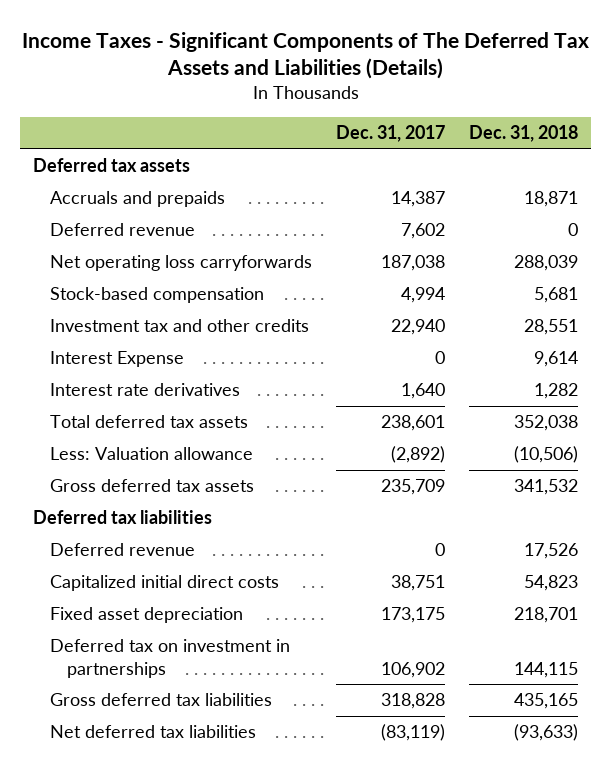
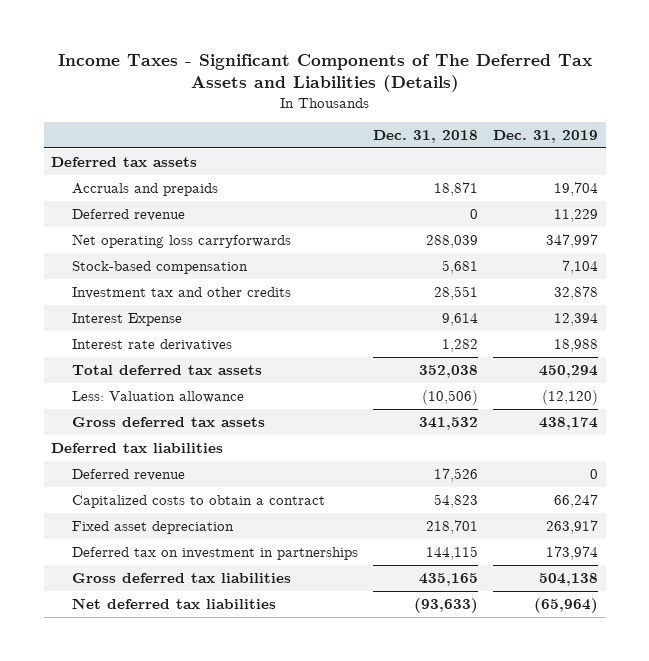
- | Dec. 31, 2017 | Dec. 31, 2018
+ | Dec. 31, 2018 | Dec. 31, 2019
- Capitalized initial direct costs | 38,751 | 54,823
+ Capitalized costs to obtain a contract | 54,823 | 66,247

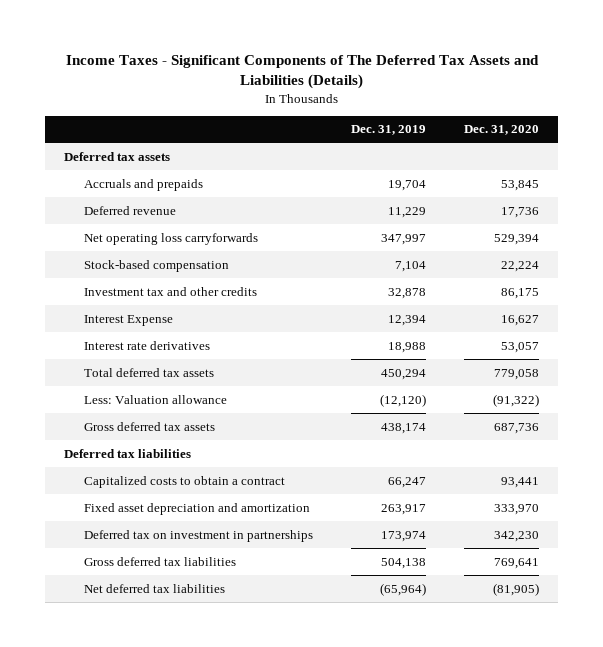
- | Dec. 31, 2018 | Dec. 31, 2019
+ | Dec. 31, 2019 | Dec. 31, 2020
- Deferred revenue | 17,526 | 0
- Fixed asset depreciation | 218,701 | 263,917
+ Fixed asset depreciation and amortization | 263,917 | 333,970

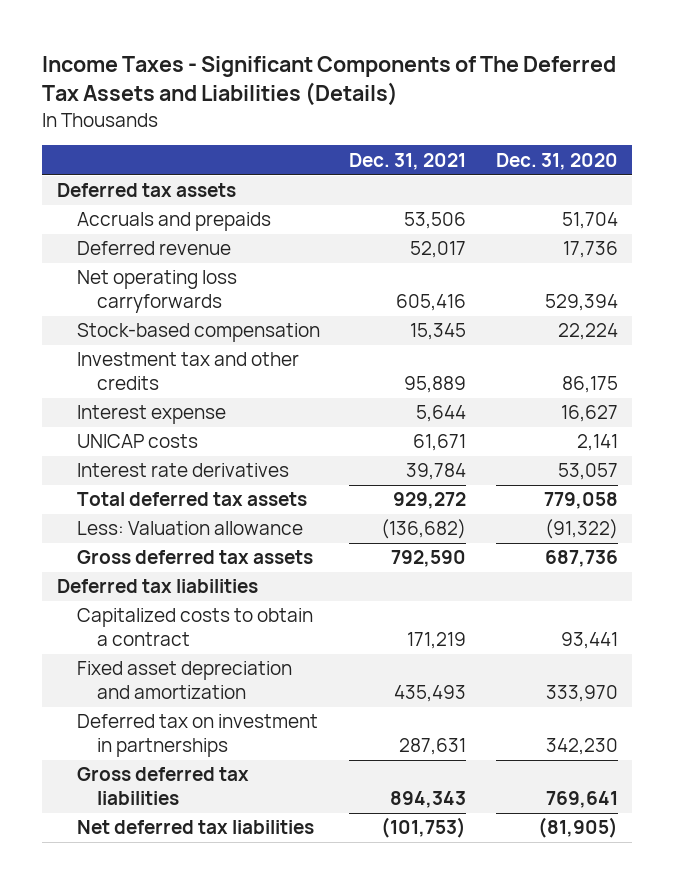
- | Dec. 31, 2019 | Dec. 31, 2020
+ | Dec. 31, 2021 | Dec. 31, 2020
- Accruals and prepaids | 19,704 | 53,845
+ Accruals and prepaids | 53,506 | 51,704
- Interest Expense | 12,394 | 16,627
+ Interest expense | 5,644 | 16,627
+ UNICAP costs | 61,671 | 2,141

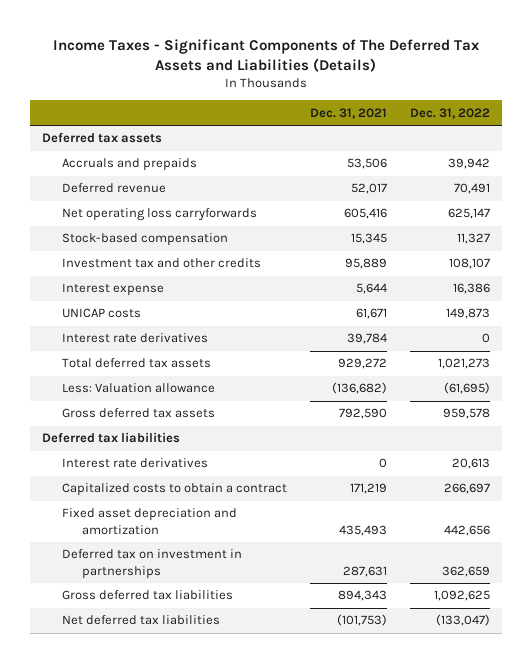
- | Dec. 31, 2021 | Dec. 31, 2020
+ | Dec. 31, 2021 | Dec. 31, 2022
+ Interest rate derivatives | 0 | 20,613

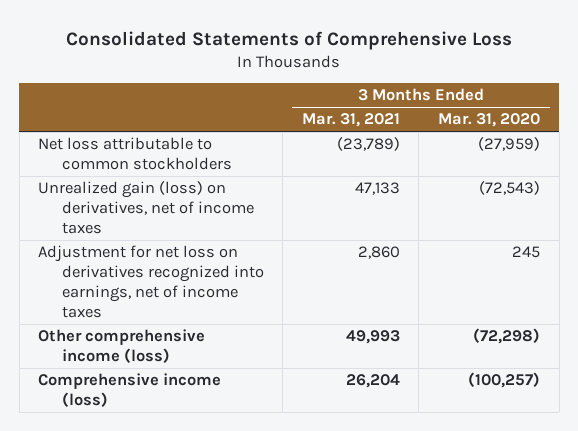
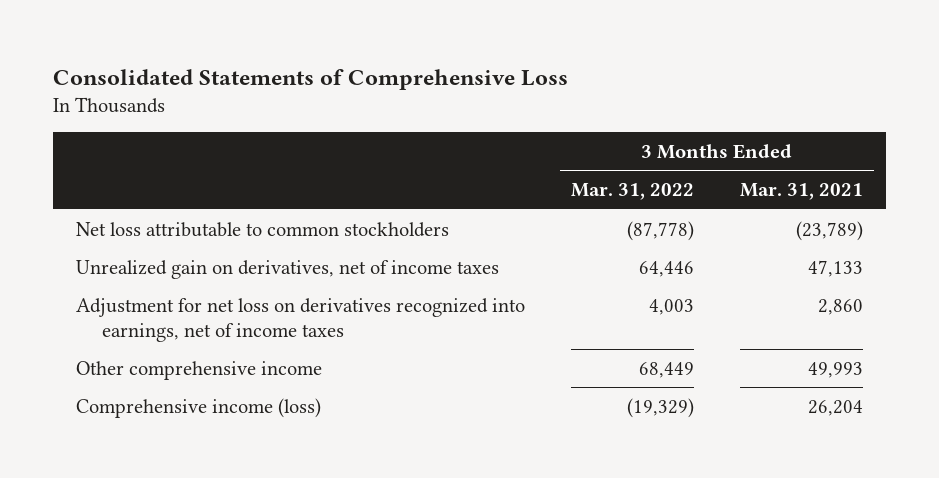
- | 3 Months Ended Mar. 31, 2021 | 3 Months Ended Mar. 31, 2020
+ | 3 Months Ended Mar. 31, 2022 | 3 Months Ended Mar. 31, 2021
- Unrealized gain (loss) on derivatives, net of income taxes | 47,133 | (72,543)
+ Unrealized gain on derivatives, net of income taxes | 64,446 | 47,133
- Other comprehensive income (loss) | 49,993 | (72,298)
+ Other comprehensive income | 68,449 | 49,993

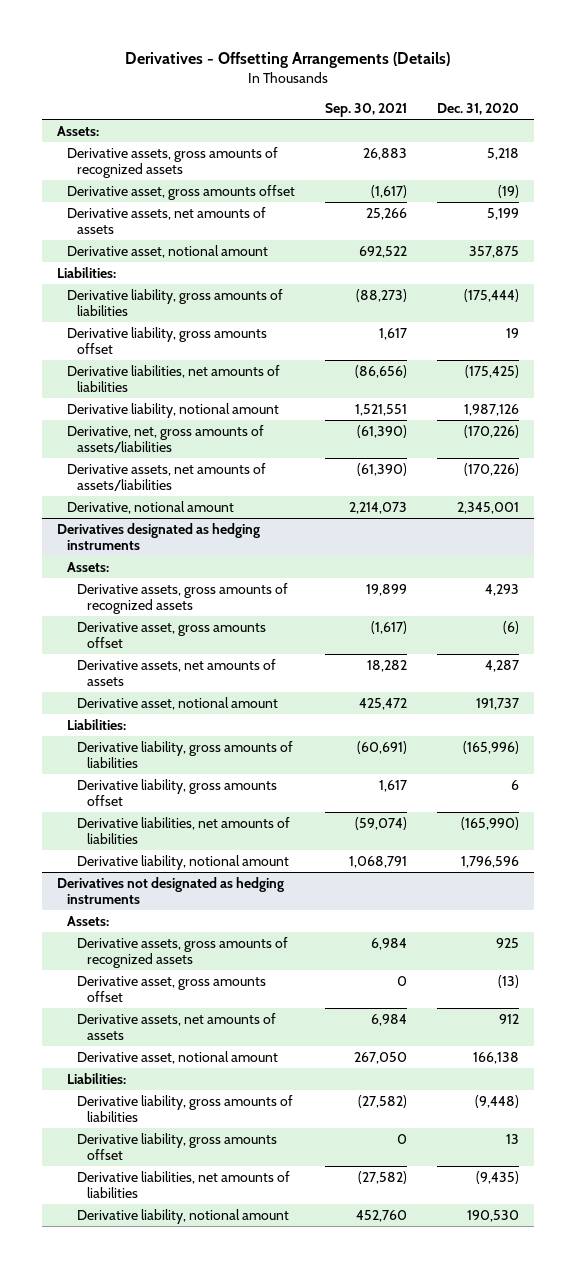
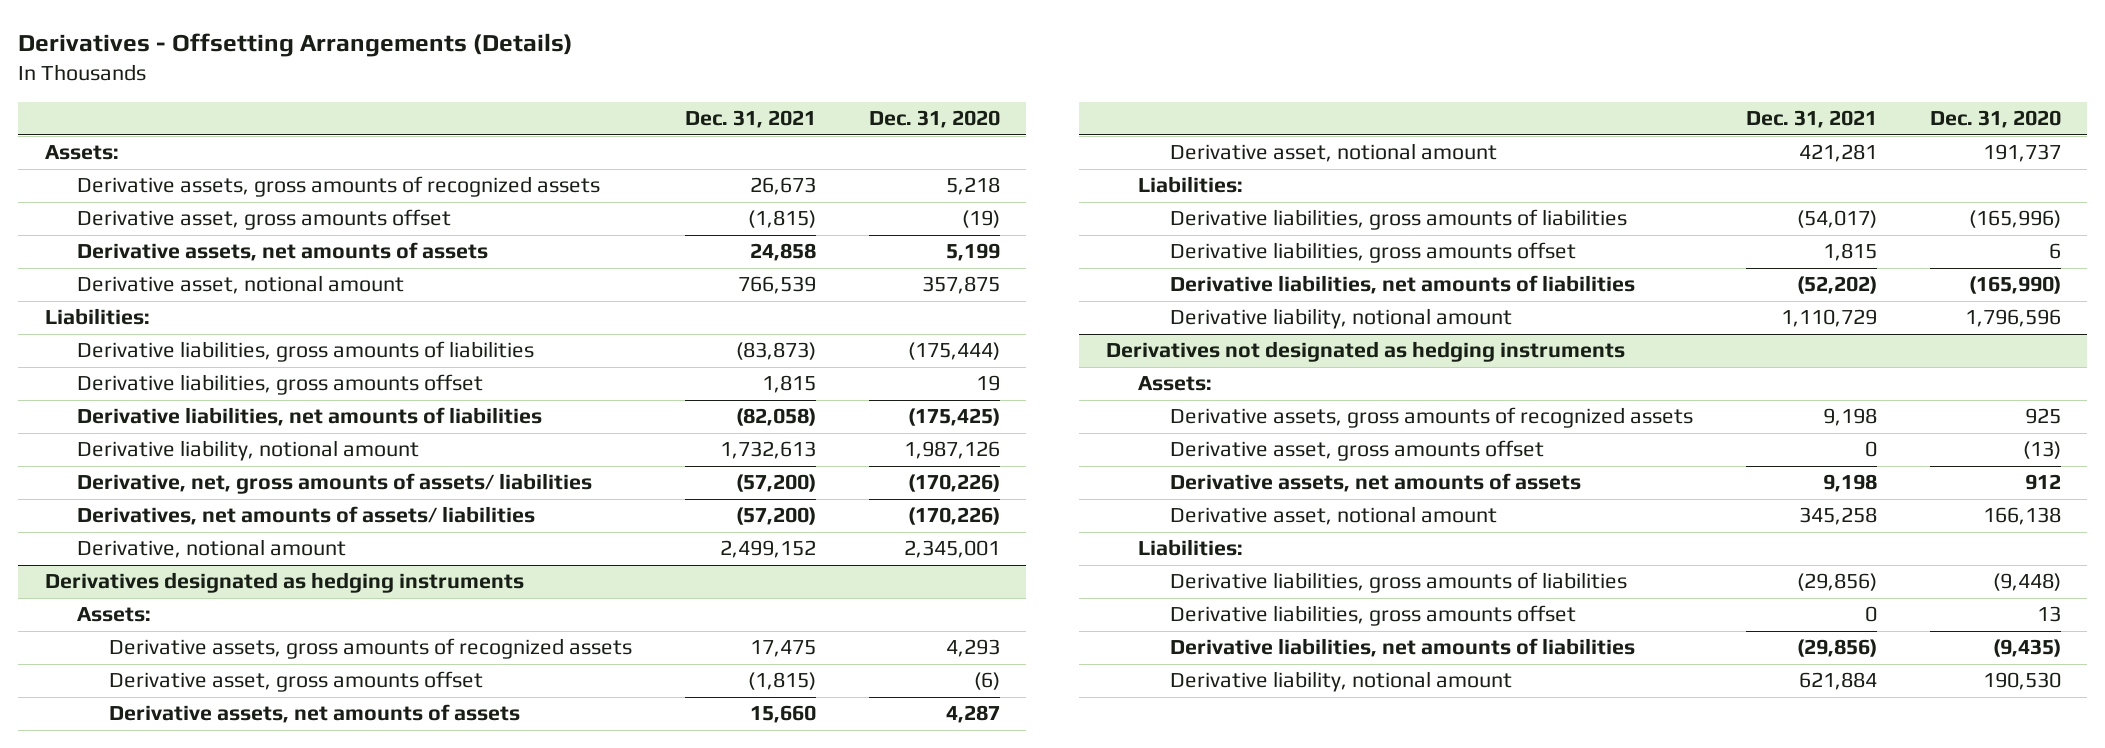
- | Sep. 30, 2021 | Dec. 31, 2020
+ | Dec. 31, 2021 | Dec. 31, 2020
- Derivative liability, gross amounts of liabilities | (88,273) | (175,444)
- Derivative liability, gross amounts offset | 1,617 | 19
+ Derivative liabilities, gross amounts of liabilities | (83,873) | (175,444)
+ Derivative liabilities, gross amounts offset | 1,815 | 19
- Derivative, net, gross amounts of assets/liabilities | (61,390) | (170,226)
- Derivative assets, net amounts of assets/liabilities | (61,390) | (170,226)
+ Derivative, net, gross amounts of assets/ liabilities | (57,200) | (170,226)
+ Derivatives, net amounts of assets/ liabilities | (57,200) | (170,226)
@ Derivatives designated as hedging instruments
- Derivative liability, gross amounts of liabilities | (60,691) | (165,996)
- Derivative liability, gross amounts offset | 1,617 | 6
+ Derivative liabilities, gross amounts of liabilities | (54,017) | (165,996)
+ Derivative liabilities, gross amounts offset | 1,815 | 6
@ Derivatives not designated as hedging instruments
- Derivative liability, gross amounts of liabilities | (27,582) | (9,448)
- Derivative liability, gross amounts offset | 0 | 13
+ Derivative liabilities, gross amounts of liabilities | (29,856) | (9,448)
+ Derivative liabilities, gross amounts offset | 0 | 13

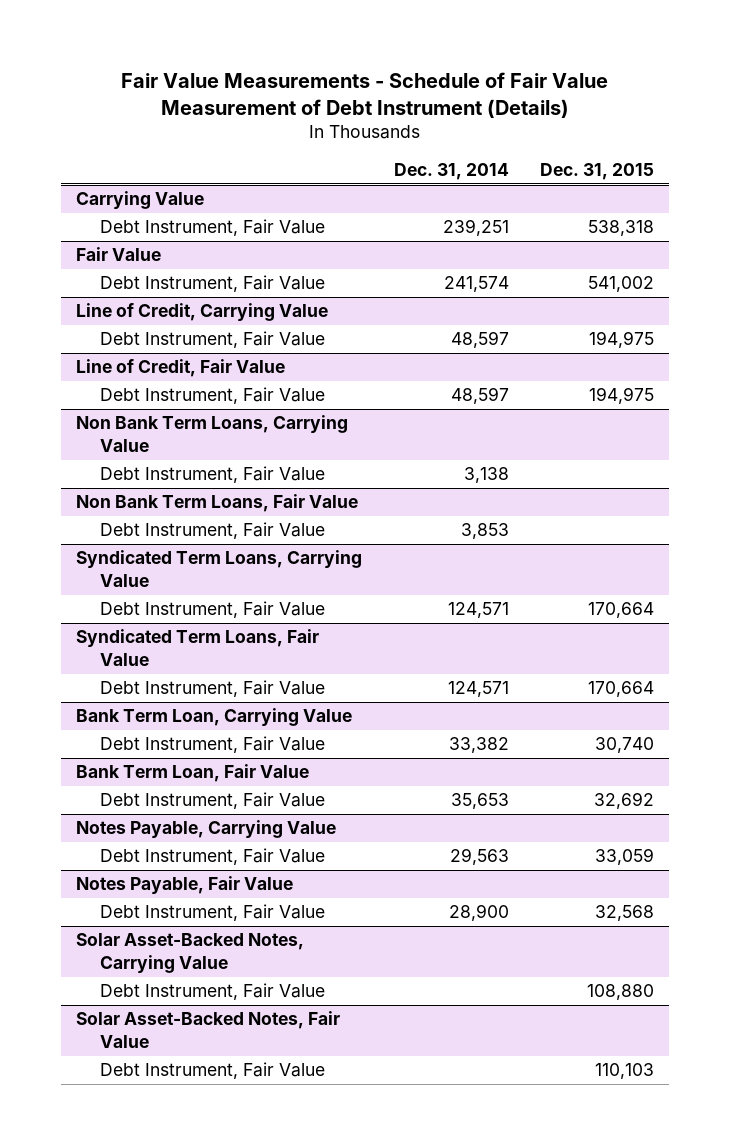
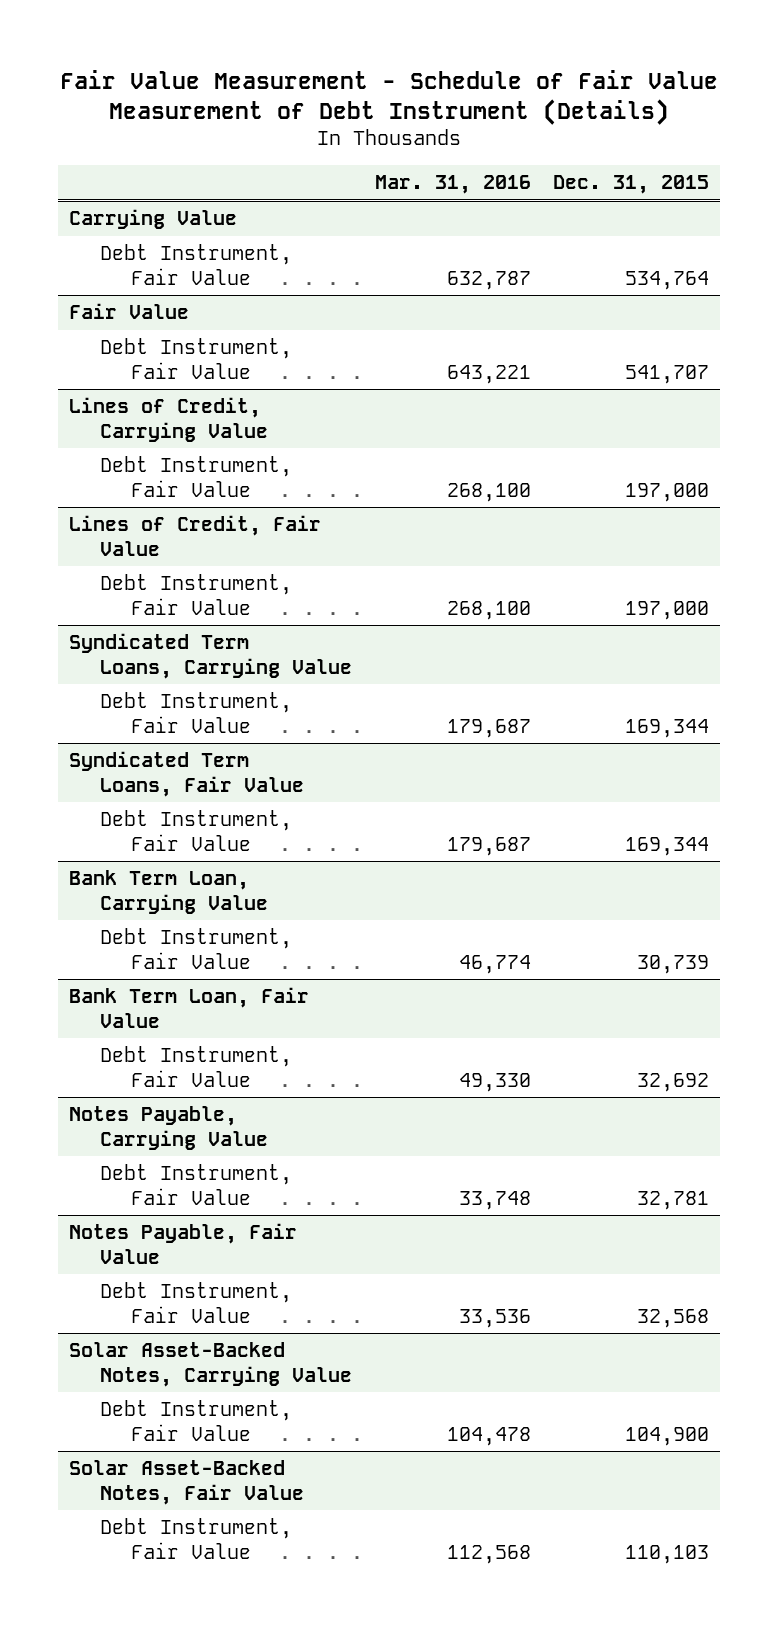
- Fair Value Measurements - Schedule of Fair Value Measurement of Debt Instrument (Details)
+ Fair Value Measurement - Schedule of Fair Value Measurement of Debt Instrument (Details)
- | Dec. 31, 2014 | Dec. 31, 2015
+ | Mar. 31, 2016 | Dec. 31, 2015
@ Carrying Value
- Debt Instrument, Fair Value | 239,251 | 538,318
+ Debt Instrument, Fair Value | 632,787 | 534,764
@ Fair Value
- Debt Instrument, Fair Value | 241,574 | 541,002
- Line of Credit, Carrying Value
- Debt Instrument, Fair Value | 48,597 | 194,975
- Line of Credit, Fair Value
- Debt Instrument, Fair Value | 48,597 | 194,975
- Non Bank Term Loans, Carrying Value
- Debt Instrument, Fair Value | 3,138 |
- Non Bank Term Loans, Fair Value
- Debt Instrument, Fair Value | 3,853 |
@ Fair Value
+ Debt Instrument, Fair Value | 643,221 | 541,707
+ Lines of Credit, Carrying Value
+ Debt Instrument, Fair Value | 268,100 | 197,000
+ Lines of Credit, Fair Value
+ Debt Instrument, Fair Value | 268,100 | 197,000
@ Syndicated Term Loans, Carrying Value
- Debt Instrument, Fair Value | 124,571 | 170,664
+ Debt Instrument, Fair Value | 179,687 | 169,344
@ Syndicated Term Loans, Fair Value
- Debt Instrument, Fair Value | 124,571 | 170,664
+ Debt Instrument, Fair Value | 179,687 | 169,344
@ Bank Term Loan, Carrying Value
- Debt Instrument, Fair Value | 33,382 | 30,740
+ Debt Instrument, Fair Value | 46,774 | 30,739
@ Notes Payable, Carrying Value
- Debt Instrument, Fair Value | 29,563 | 33,059
+ Debt Instrument, Fair Value | 33,748 | 32,781
@ Solar Asset-Backed Notes, Carrying Value
- Debt Instrument, Fair Value | | 108,880
+ Debt Instrument, Fair Value | 104,478 | 104,900

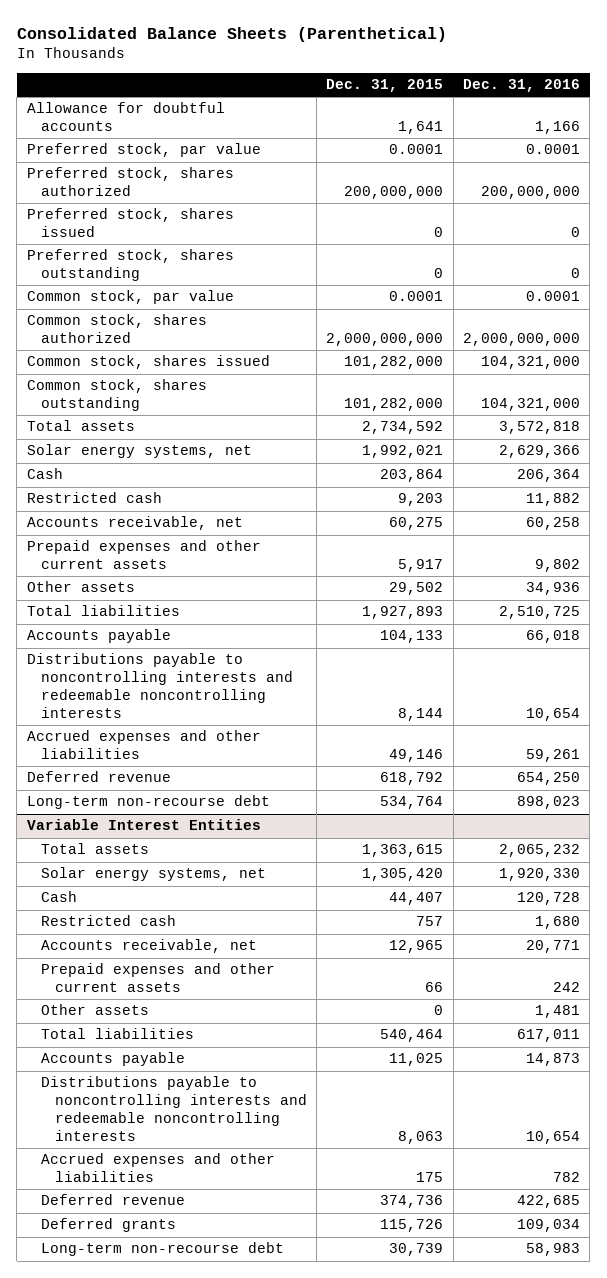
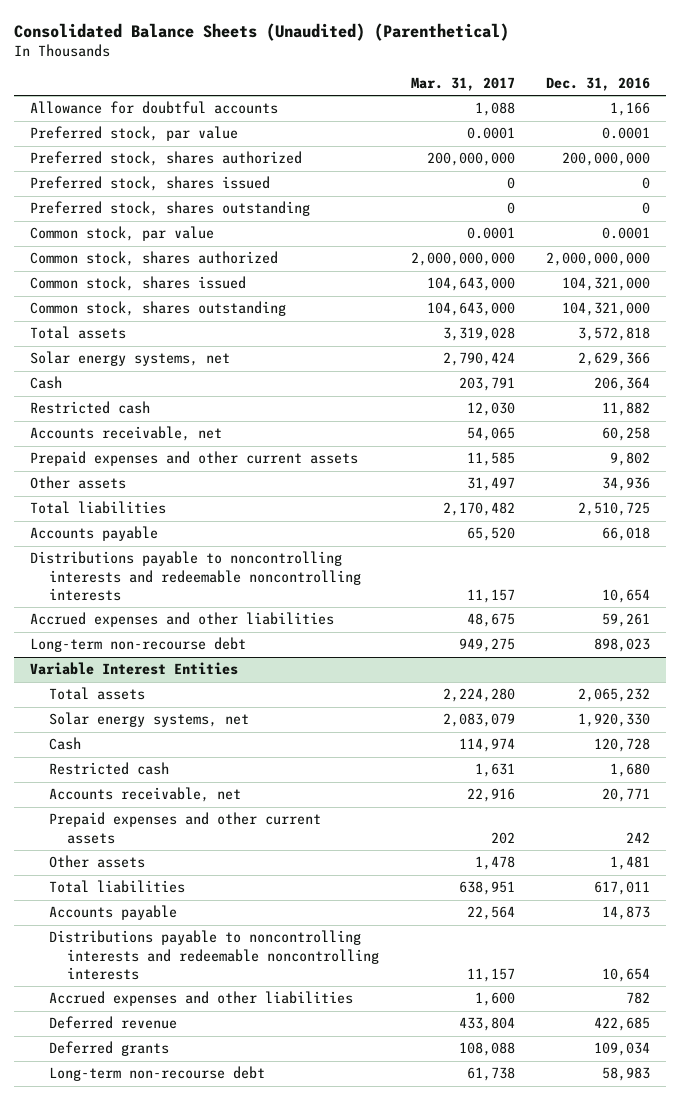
- Consolidated Balance Sheets (Parenthetical)
+ Consolidated Balance Sheets (Unaudited) (Parenthetical)
- | Dec. 31, 2015 | Dec. 31, 2016
+ | Mar. 31, 2017 | Dec. 31, 2016
- Deferred revenue | 618,792 | 654,250

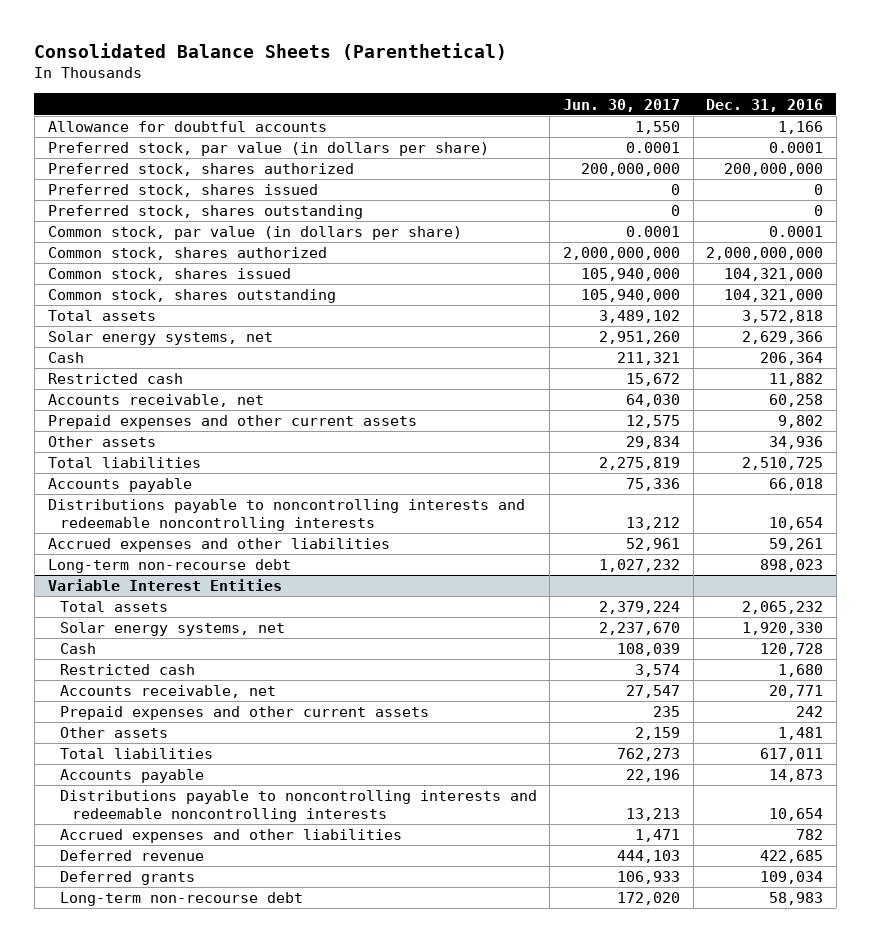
- Consolidated Balance Sheets (Unaudited) (Parenthetical)
+ Consolidated Balance Sheets (Parenthetical)
- | Mar. 31, 2017 | Dec. 31, 2016
+ | Jun. 30, 2017 | Dec. 31, 2016
- Preferred stock, par value | 0.0001 | 0.0001
+ Preferred stock, par value (in dollars per share) | 0.0001 | 0.0001
- Common stock, par value | 0.0001 | 0.0001
+ Common stock, par value (in dollars per share) | 0.0001 | 0.0001

